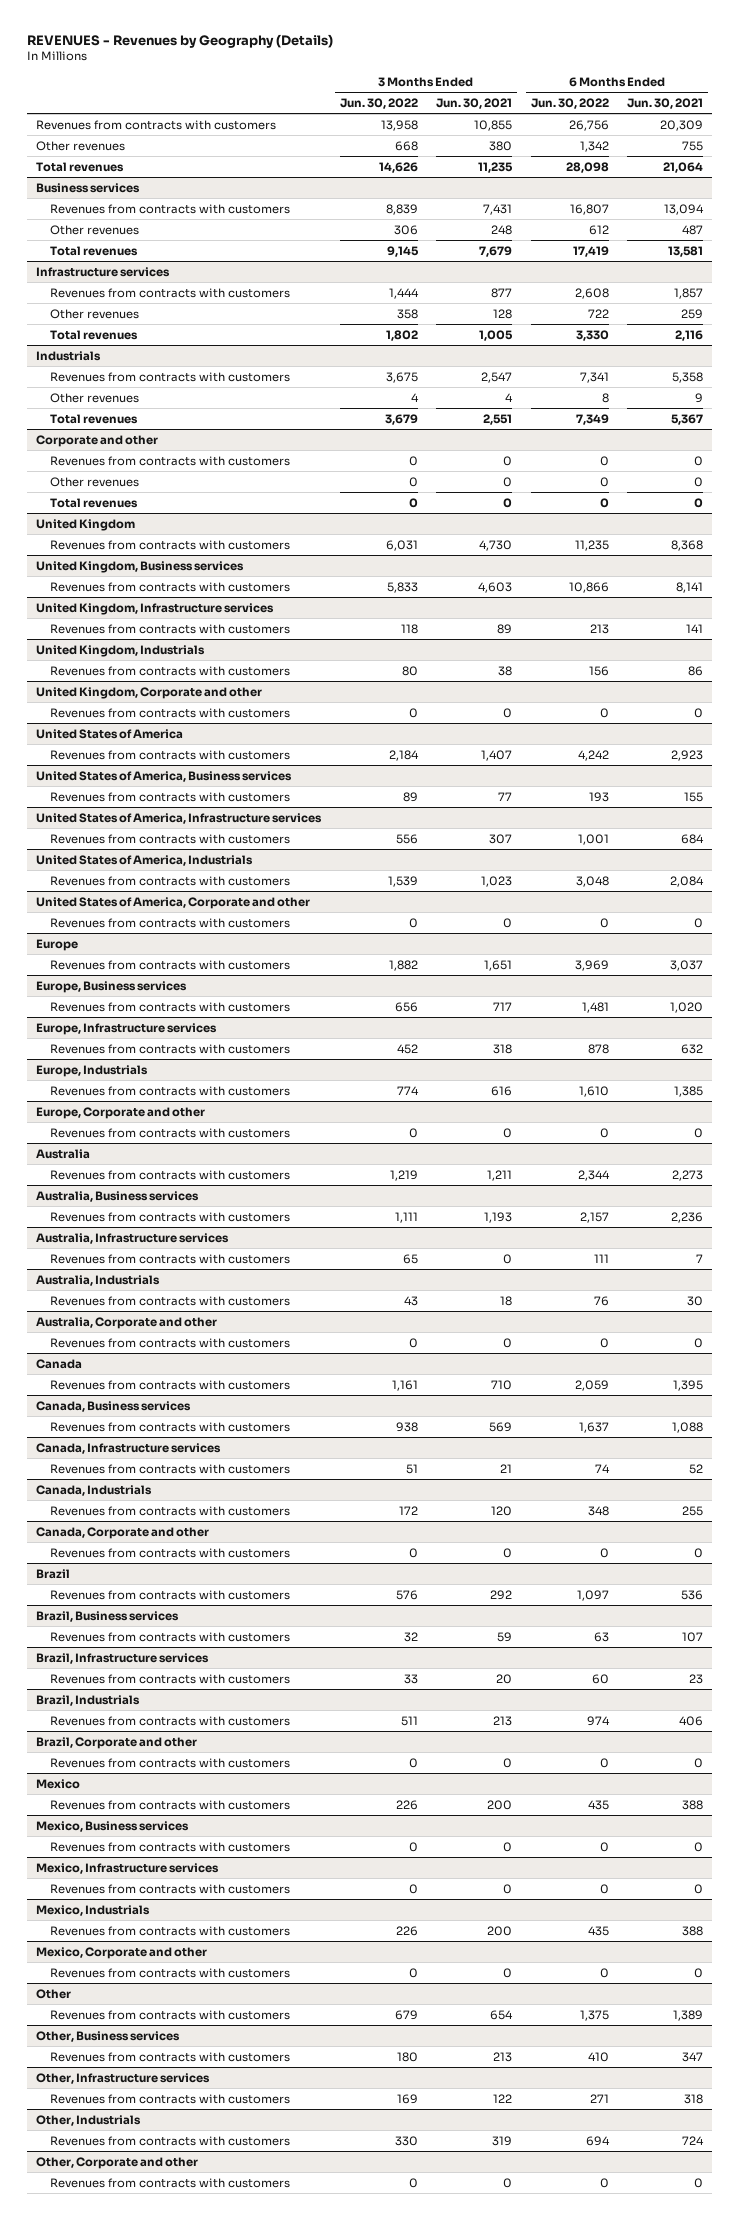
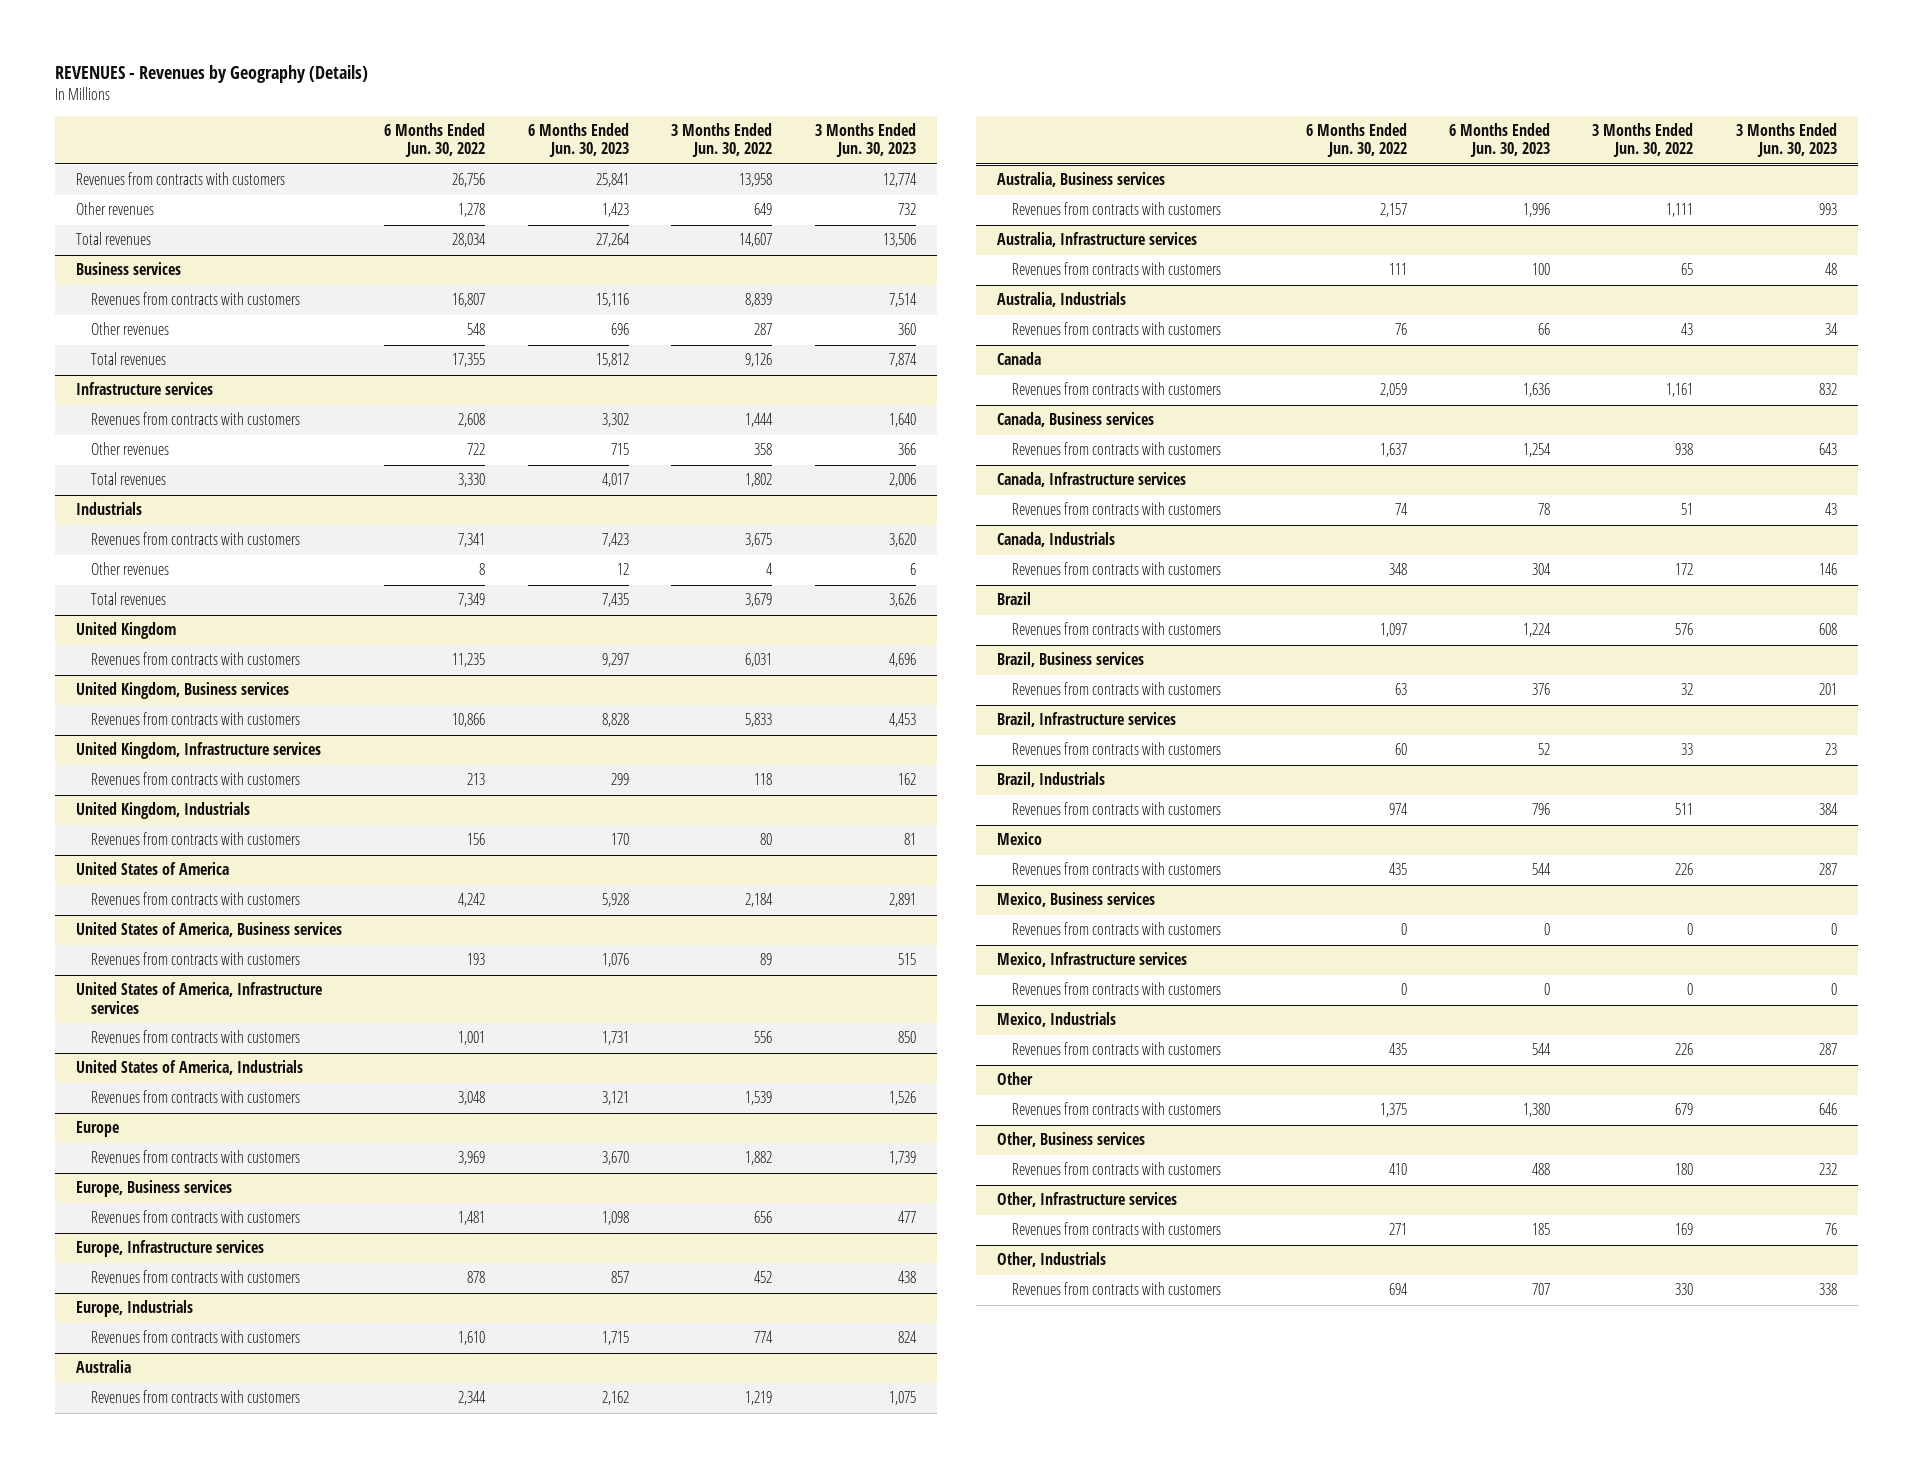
- | 3 Months Ended Jun. 30, 2022 | 3 Months Ended Jun. 30, 2021 | 6 Months Ended Jun. 30, 2022 | 6 Months Ended Jun. 30, 2021
+ | 6 Months Ended Jun. 30, 2022 | 6 Months Ended Jun. 30, 2023 | 3 Months Ended Jun. 30, 2022 | 3 Months Ended Jun. 30, 2023
- Other revenues | 668 | 380 | 1,342 | 755
- Total revenues | 14,626 | 11,235 | 28,098 | 21,064
+ Other revenues | 1,278 | 1,423 | 649 | 732
+ Total revenues | 28,034 | 27,264 | 14,607 | 13,506
@ Business services
- Other revenues | 306 | 248 | 612 | 487
- Total revenues | 9,145 | 7,679 | 17,419 | 13,581
+ Other revenues | 548 | 696 | 287 | 360
+ Total revenues | 17,355 | 15,812 | 9,126 | 7,874
- Corporate and other
- Revenues from contracts with customers | 0 | 0 | 0 | 0
- Other revenues | 0 | 0 | 0 | 0
- Total revenues | 0 | 0 | 0 | 0
- United Kingdom, Corporate and other
- Revenues from contracts with customers | 0 | 0 | 0 | 0
- United States of America, Corporate and other
- Revenues from contracts with customers | 0 | 0 | 0 | 0
- Europe, Corporate and other
- Revenues from contracts with customers | 0 | 0 | 0 | 0
- Australia, Corporate and other
- Revenues from contracts with customers | 0 | 0 | 0 | 0
- Canada, Corporate and other
- Revenues from contracts with customers | 0 | 0 | 0 | 0
- Brazil, Corporate and other
- Revenues from contracts with customers | 0 | 0 | 0 | 0
- Mexico, Corporate and other
- Revenues from contracts with customers | 0 | 0 | 0 | 0
- Other, Corporate and other
- Revenues from contracts with customers | 0 | 0 | 0 | 0

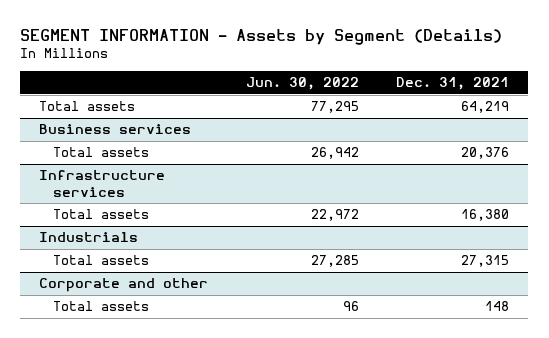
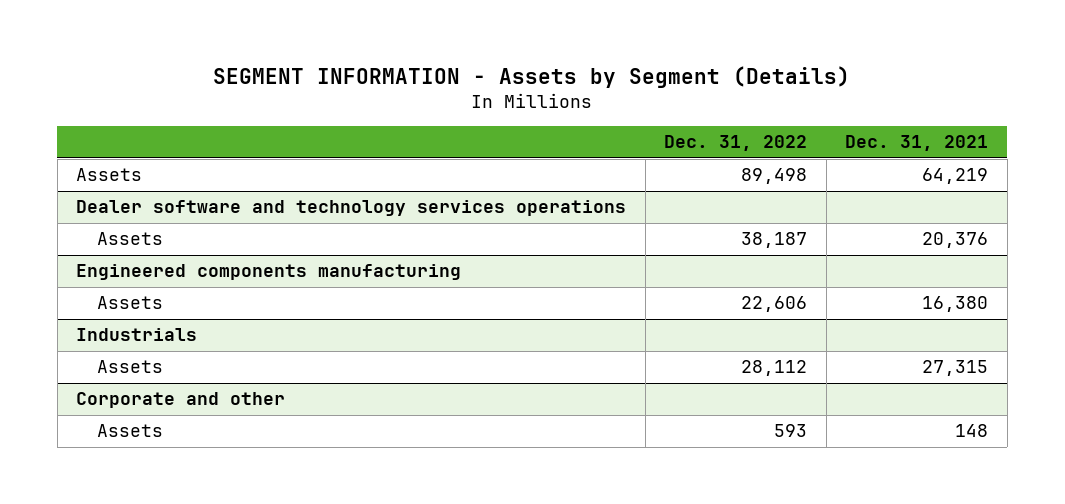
- | Jun. 30, 2022 | Dec. 31, 2021
+ | Dec. 31, 2022 | Dec. 31, 2021
- Total assets | 77,295 | 64,219
- Business services
- Total assets | 26,942 | 20,376
- Infrastructure services
- Total assets | 22,972 | 16,380
+ Assets | 89,498 | 64,219
+ Dealer software and technology services operations
+ Assets | 38,187 | 20,376
+ Engineered components manufacturing
+ Assets | 22,606 | 16,380
@ Industrials
- Total assets | 27,285 | 27,315
+ Assets | 28,112 | 27,315
@ Corporate and other
- Total assets | 96 | 148
+ Assets | 593 | 148

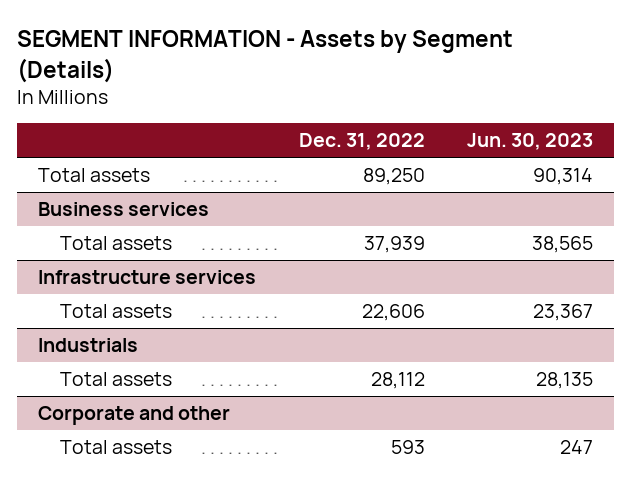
- | Dec. 31, 2022 | Dec. 31, 2021
+ | Dec. 31, 2022 | Jun. 30, 2023
- Assets | 89,498 | 64,219
- Dealer software and technology services operations
- Assets | 38,187 | 20,376
- Engineered components manufacturing
- Assets | 22,606 | 16,380
+ Total assets | 89,250 | 90,314
+ Business services
+ Total assets | 37,939 | 38,565
+ Infrastructure services
+ Total assets | 22,606 | 23,367
@ Industrials
- Assets | 28,112 | 27,315
+ Total assets | 28,112 | 28,135
@ Corporate and other
- Assets | 593 | 148
+ Total assets | 593 | 247

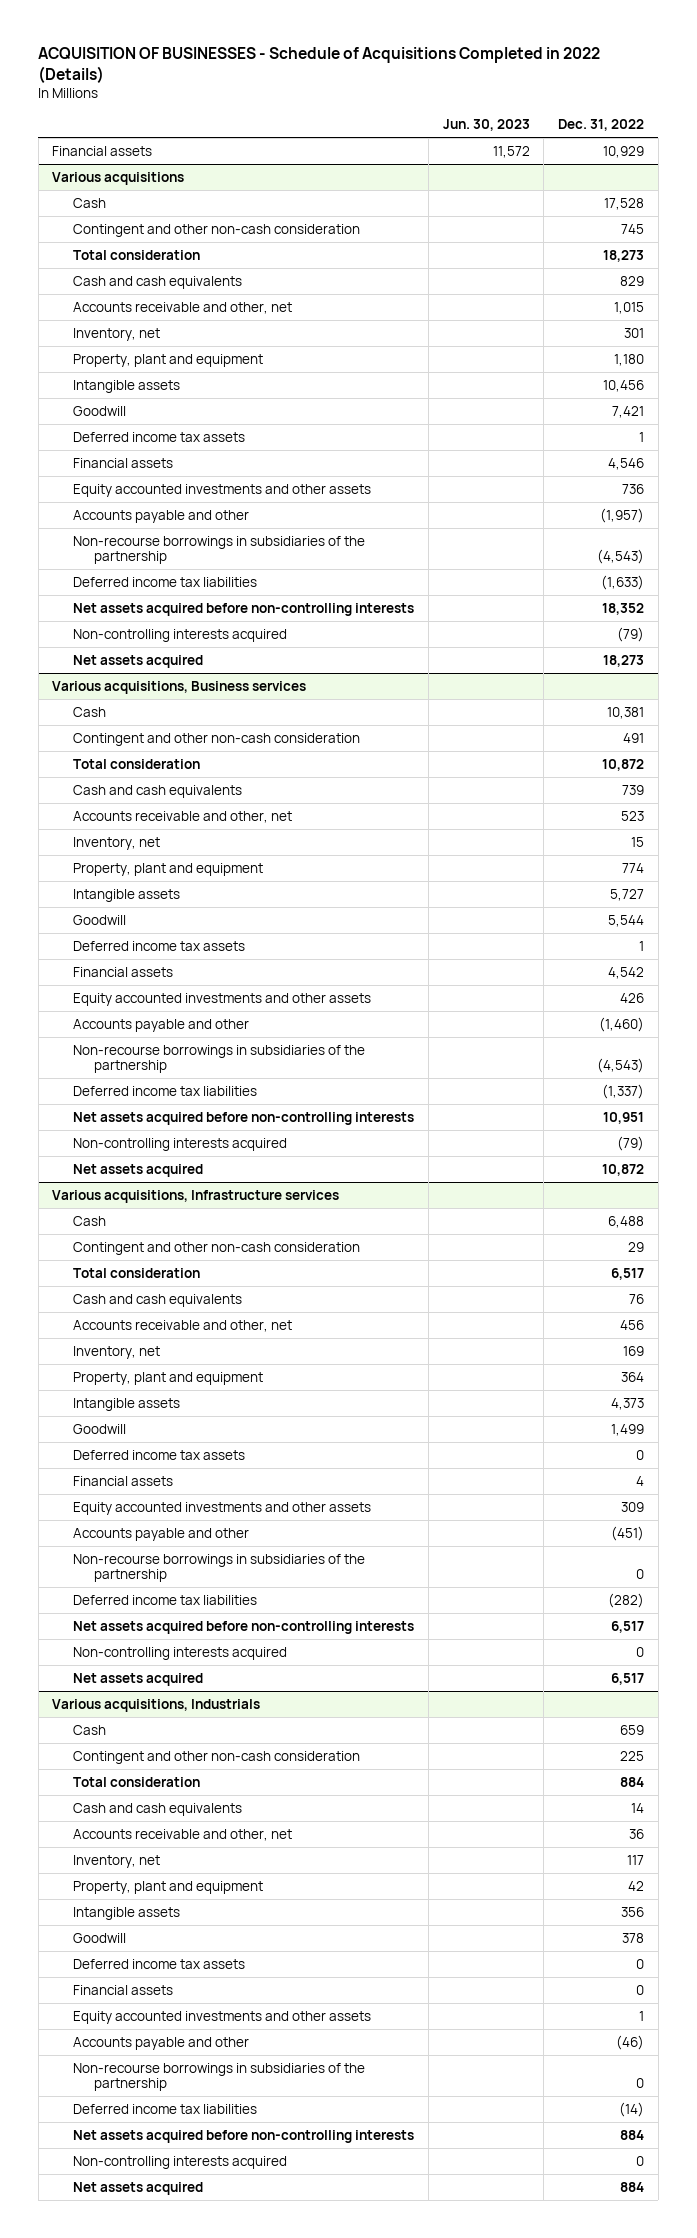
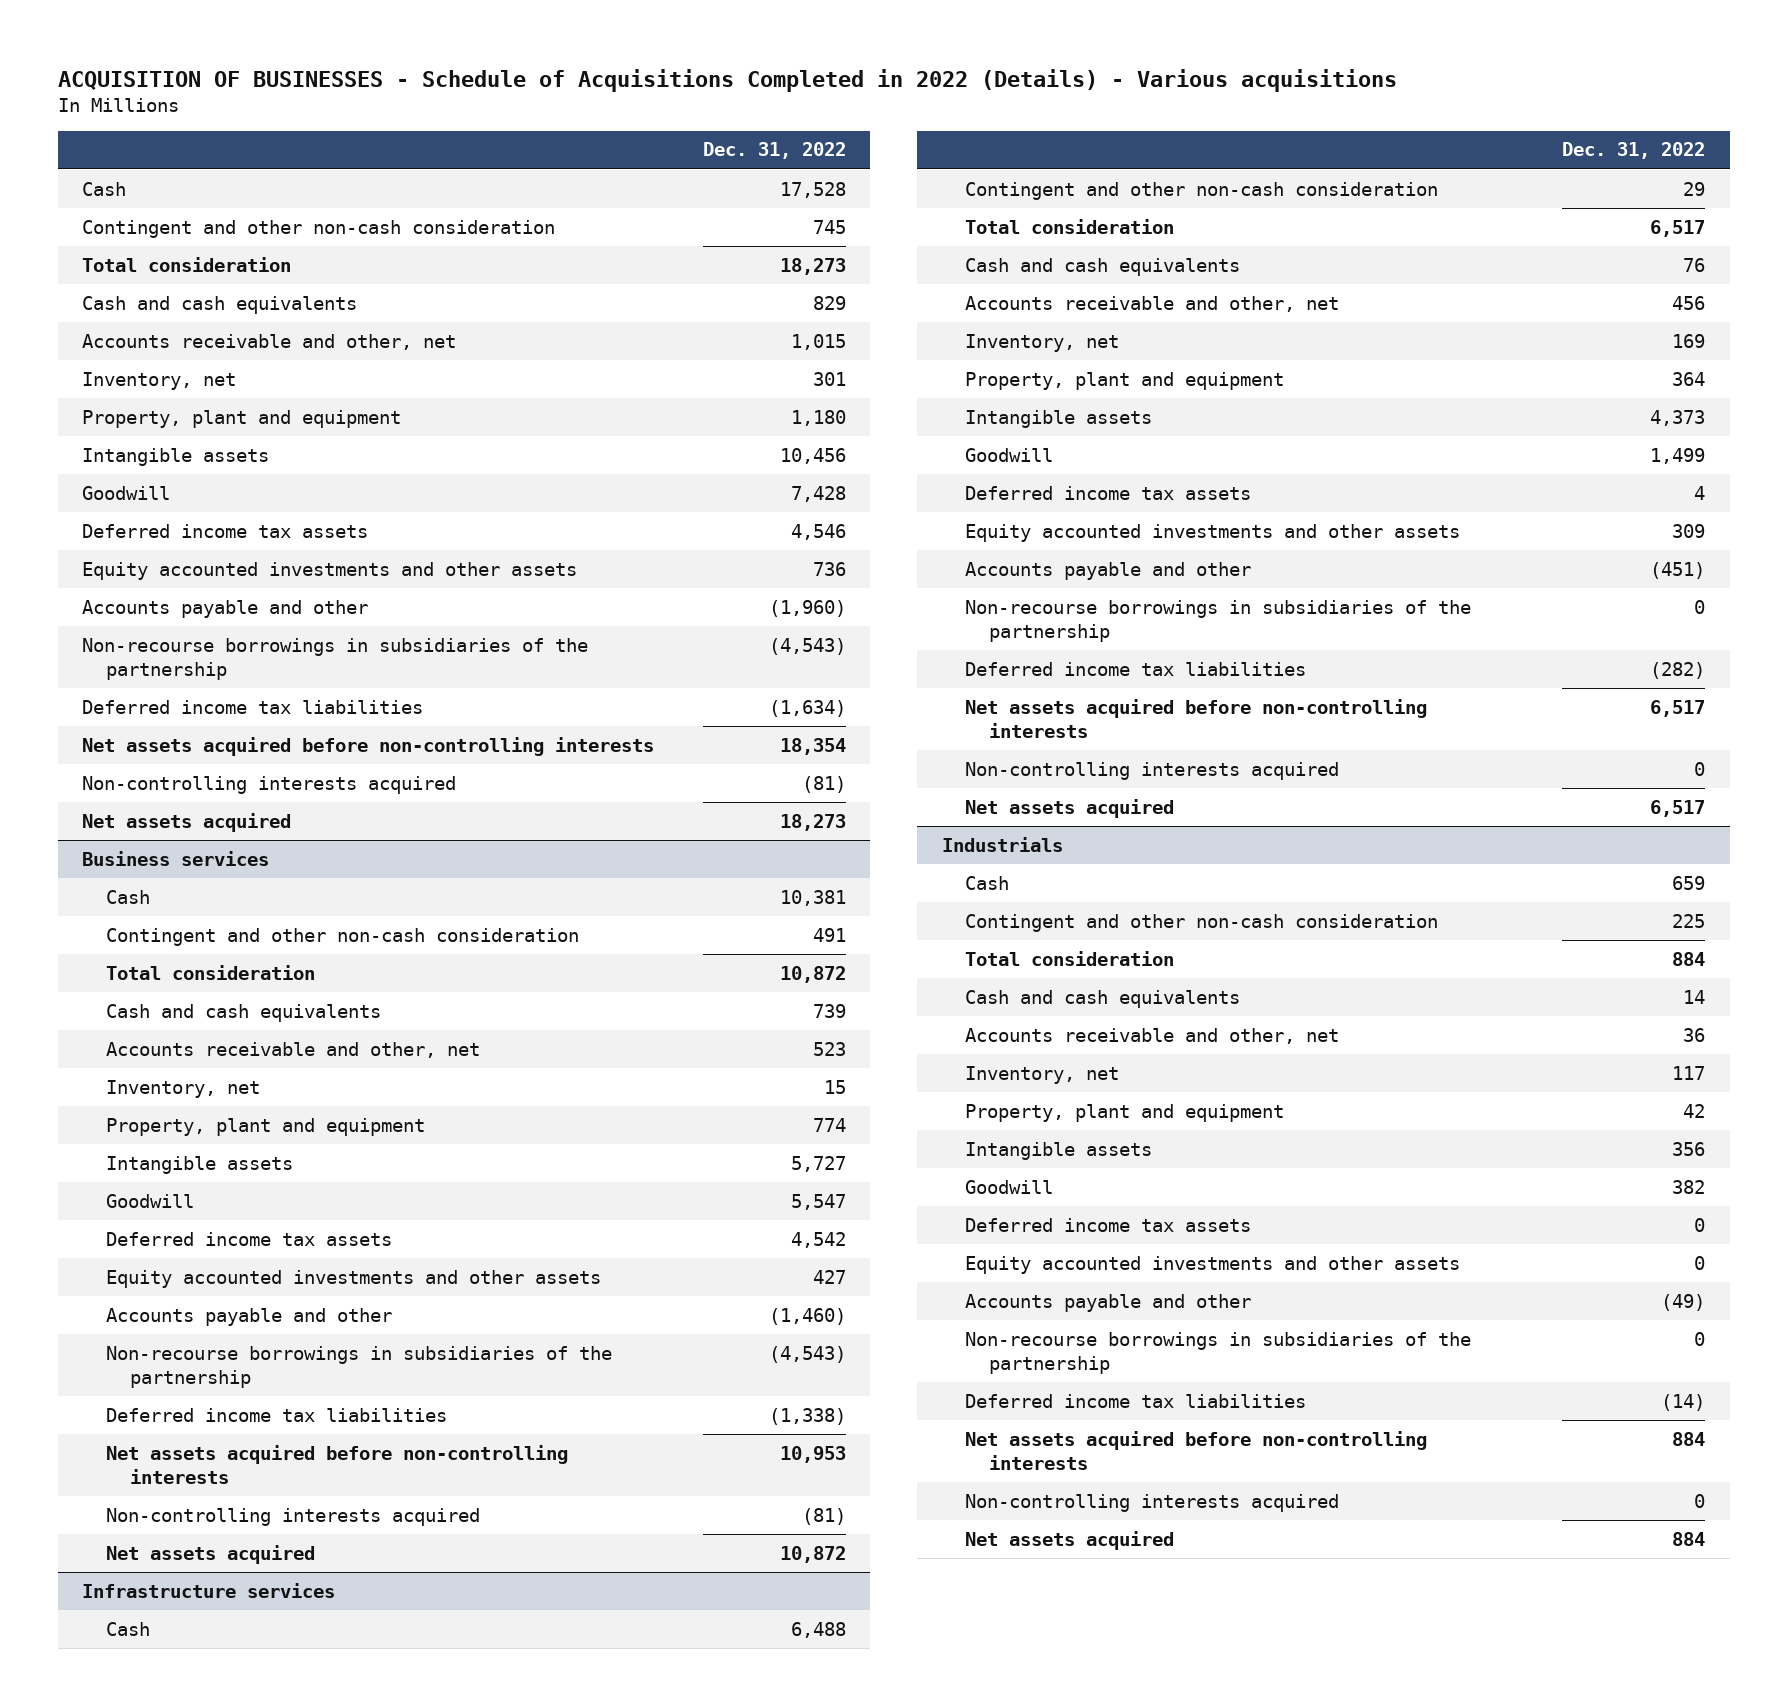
- ACQUISITION OF BUSINESSES - Schedule of Acquisitions Completed in 2022 (Details)
+ ACQUISITION OF BUSINESSES - Schedule of Acquisitions Completed in 2022 (Details) - Various acquisitions
- | Jun. 30, 2023 | Dec. 31, 2022
+ | Dec. 31, 2022
- Financial assets | 11,572 | 10,929
- Various acquisitions
- Goodwill | | 7,421
- Deferred income tax assets | | 1
- Financial assets | | 4,546
+ Goodwill | 7,428
+ Deferred income tax assets | 4,546
- Accounts payable and other | | (1,957)
+ Accounts payable and other | (1,960)
- Deferred income tax liabilities | | (1,633)
- Net assets acquired before non-controlling interests | | 18,352
- Non-controlling interests acquired | | (79)
+ Deferred income tax liabilities | (1,634)
+ Net assets acquired before non-controlling interests | 18,354
+ Non-controlling interests acquired | (81)
- Various acquisitions, Business services
+ Business services
- Goodwill | | 5,544
- Deferred income tax assets | | 1
- Financial assets | | 4,542
- Equity accounted investments and other assets | | 426
+ Goodwill | 5,547
+ Deferred income tax assets | 4,542
+ Equity accounted investments and other assets | 427
- Deferred income tax liabilities | | (1,337)
- Net assets acquired before non-controlling interests | | 10,951
- Non-controlling interests acquired | | (79)
+ Deferred income tax liabilities | (1,338)
+ Net assets acquired before non-controlling interests | 10,953
+ Non-controlling interests acquired | (81)
- Various acquisitions, Infrastructure services
+ Infrastructure services
- Deferred income tax assets | | 0
- Financial assets | | 4
+ Deferred income tax assets | 4
- Various acquisitions, Industrials
+ Industrials
- Goodwill | | 378
+ Goodwill | 382
- Financial assets | | 0
- Equity accounted investments and other assets | | 1
- Accounts payable and other | | (46)
+ Equity accounted investments and other assets | 0
+ Accounts payable and other | (49)

